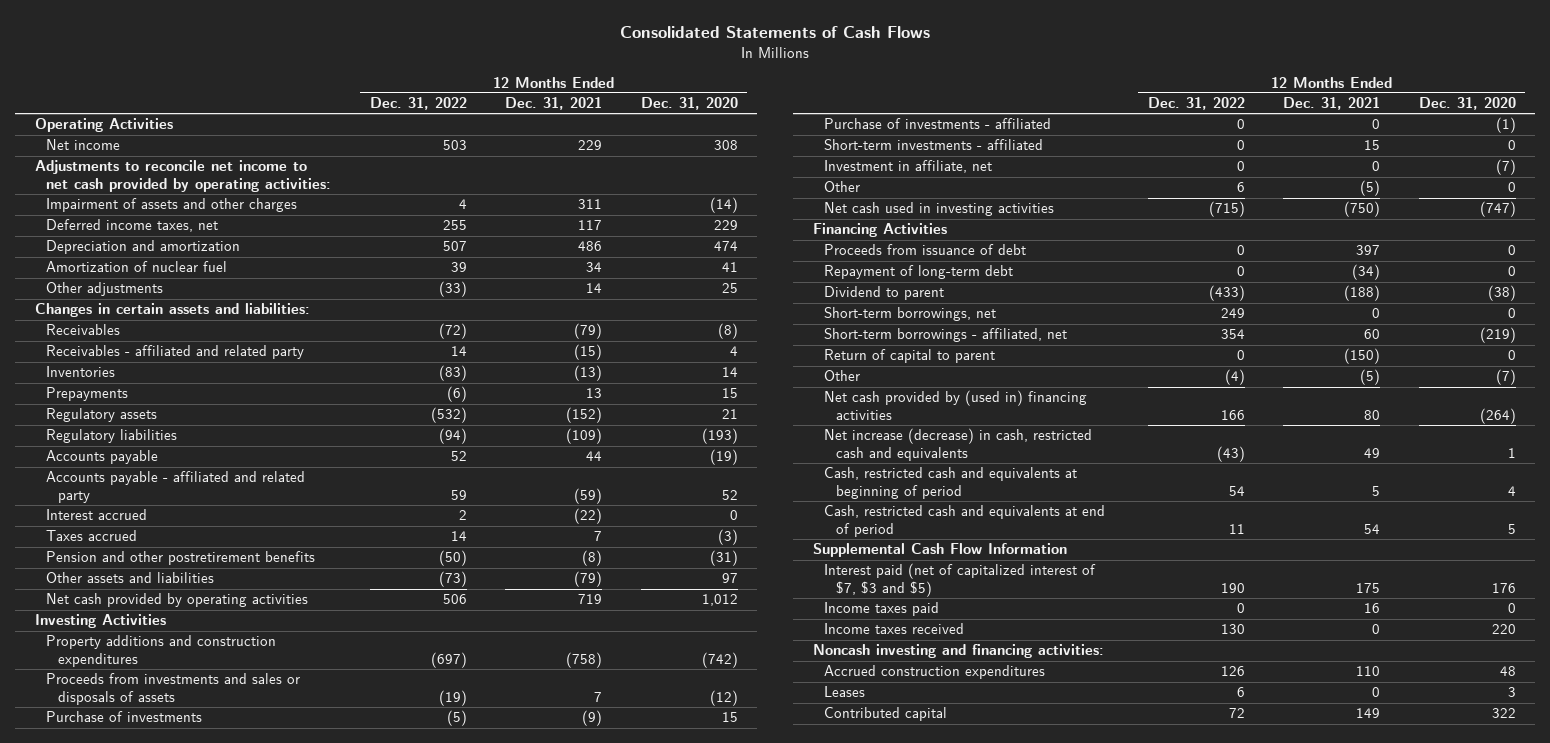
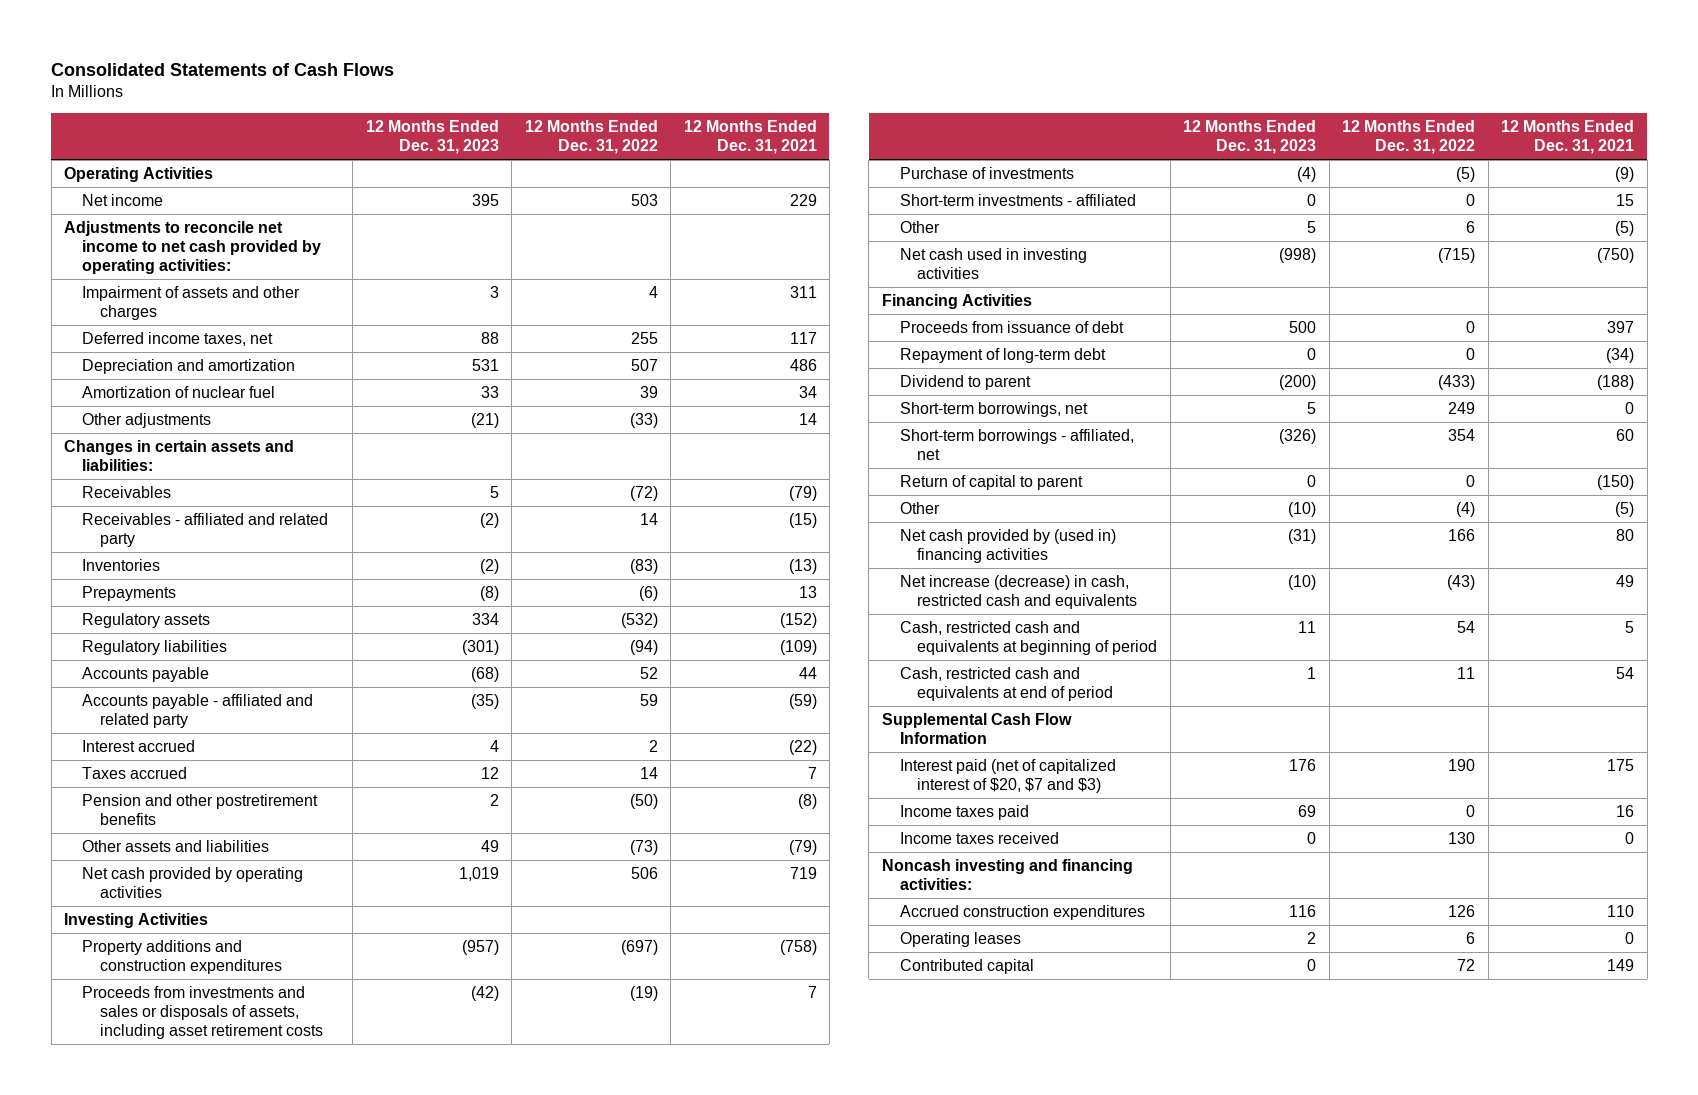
- | 12 Months Ended Dec. 31, 2022 | 12 Months Ended Dec. 31, 2021 | 12 Months Ended Dec. 31, 2020
+ | 12 Months Ended Dec. 31, 2023 | 12 Months Ended Dec. 31, 2022 | 12 Months Ended Dec. 31, 2021
- Proceeds from investments and sales or disposals of assets | (19) | 7 | (12)
+ Proceeds from investments and sales or disposals of assets, including asset retirement costs | (42) | (19) | 7
- Purchase of investments - affiliated | 0 | 0 | (1)
- Investment in affiliate, net | 0 | 0 | (7)
- Interest paid (net of capitalized interest of $7, $3 and $5) | 190 | 175 | 176
+ Interest paid (net of capitalized interest of $20, $7 and $3) | 176 | 190 | 175
- Leases | 6 | 0 | 3
+ Operating leases | 2 | 6 | 0

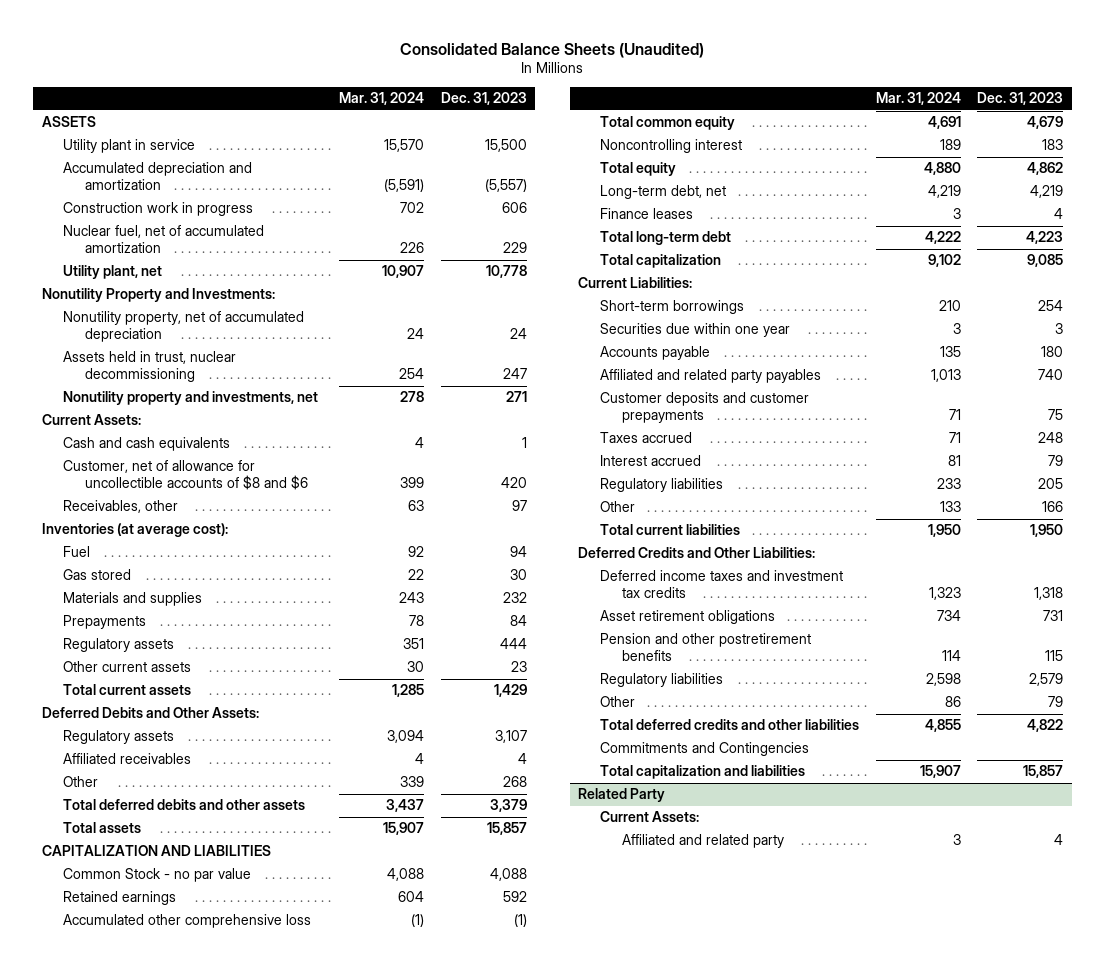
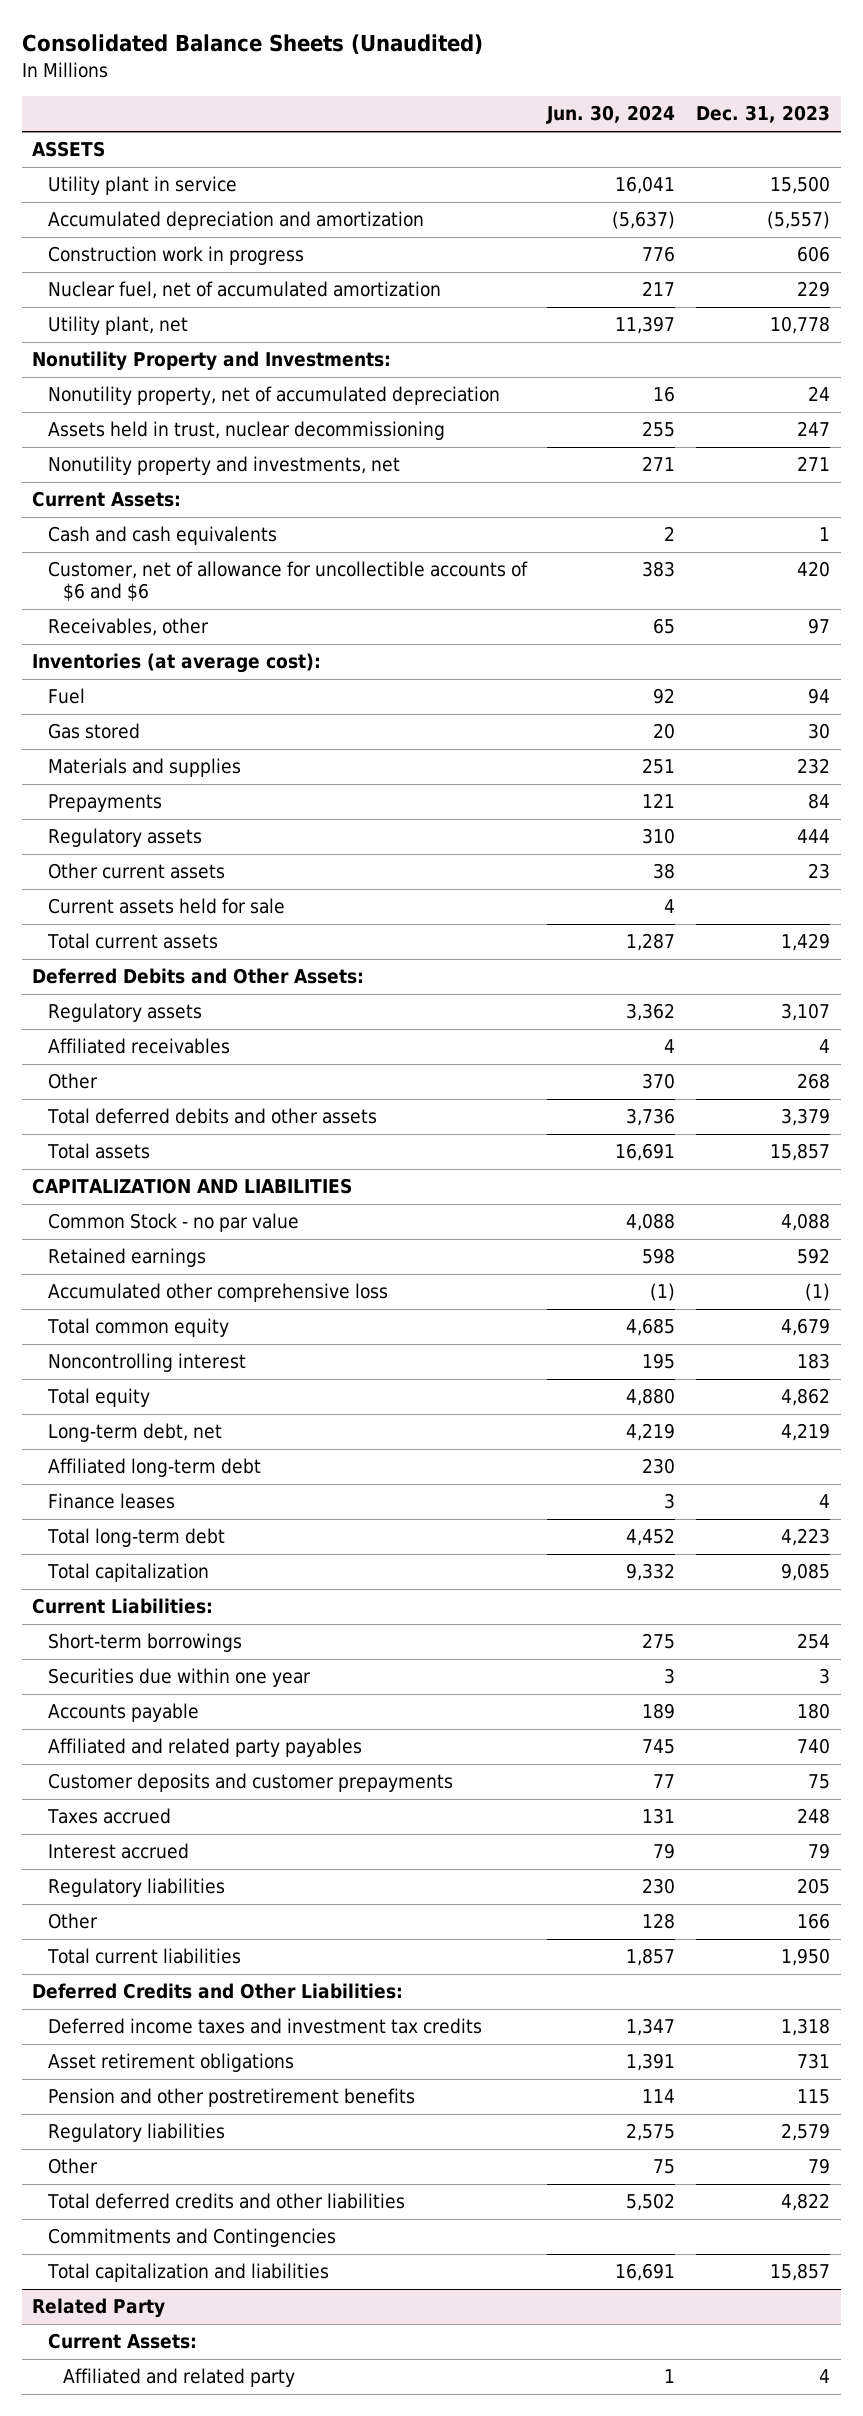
- | Mar. 31, 2024 | Dec. 31, 2023
+ | Jun. 30, 2024 | Dec. 31, 2023
- Customer, net of allowance for uncollectible accounts of $8 and $6 | 399 | 420
+ Customer, net of allowance for uncollectible accounts of $6 and $6 | 383 | 420
+ Current assets held for sale | 4 |
+ Affiliated long-term debt | 230 |

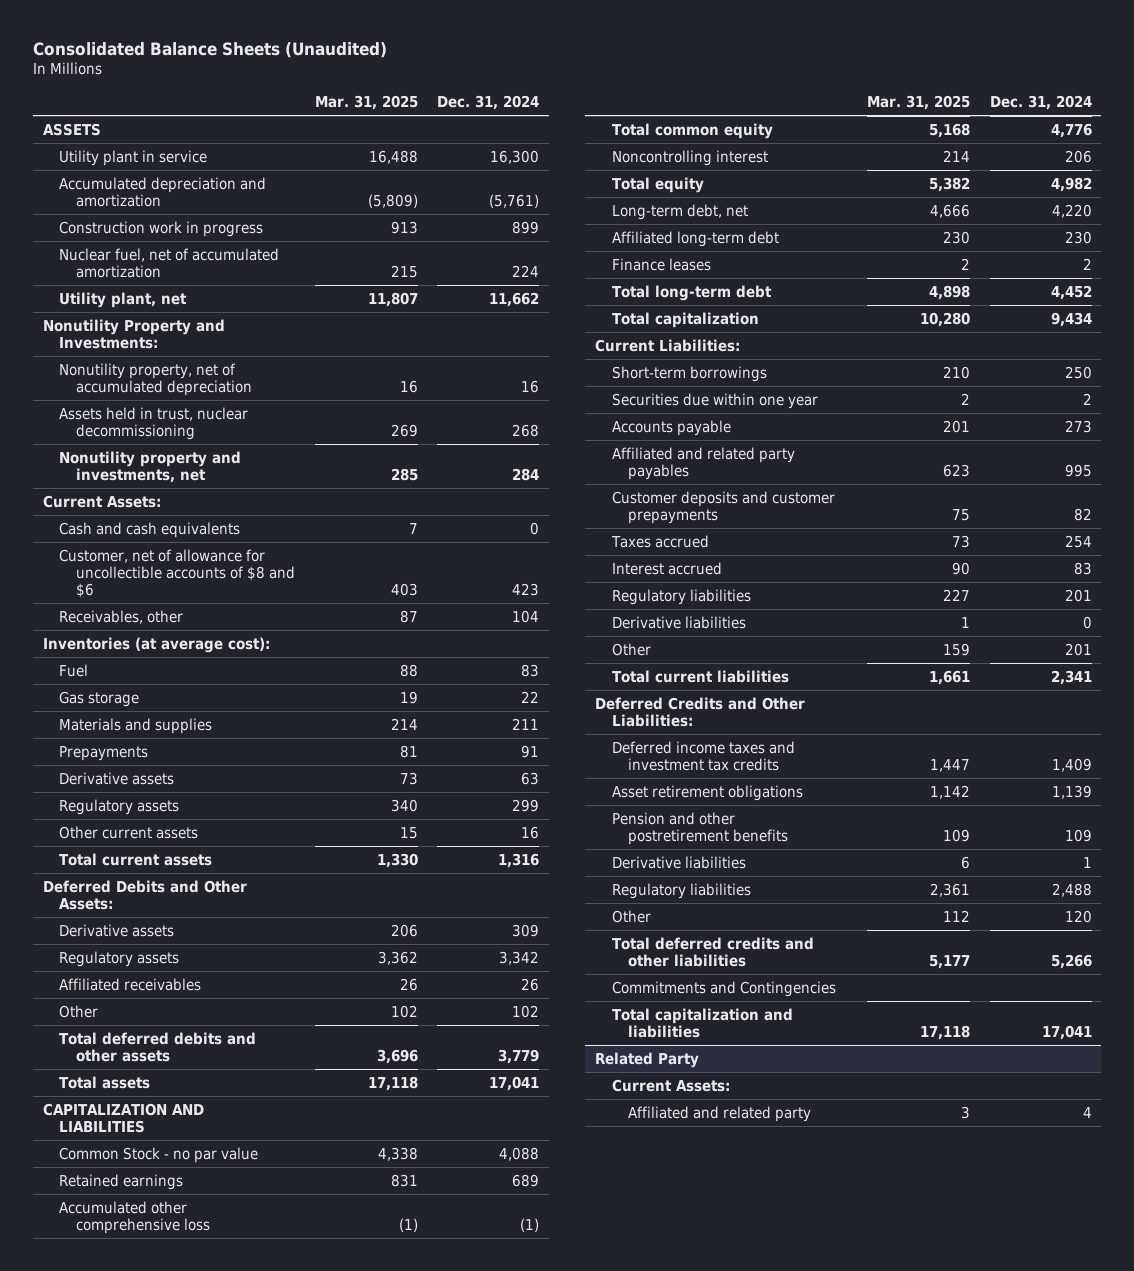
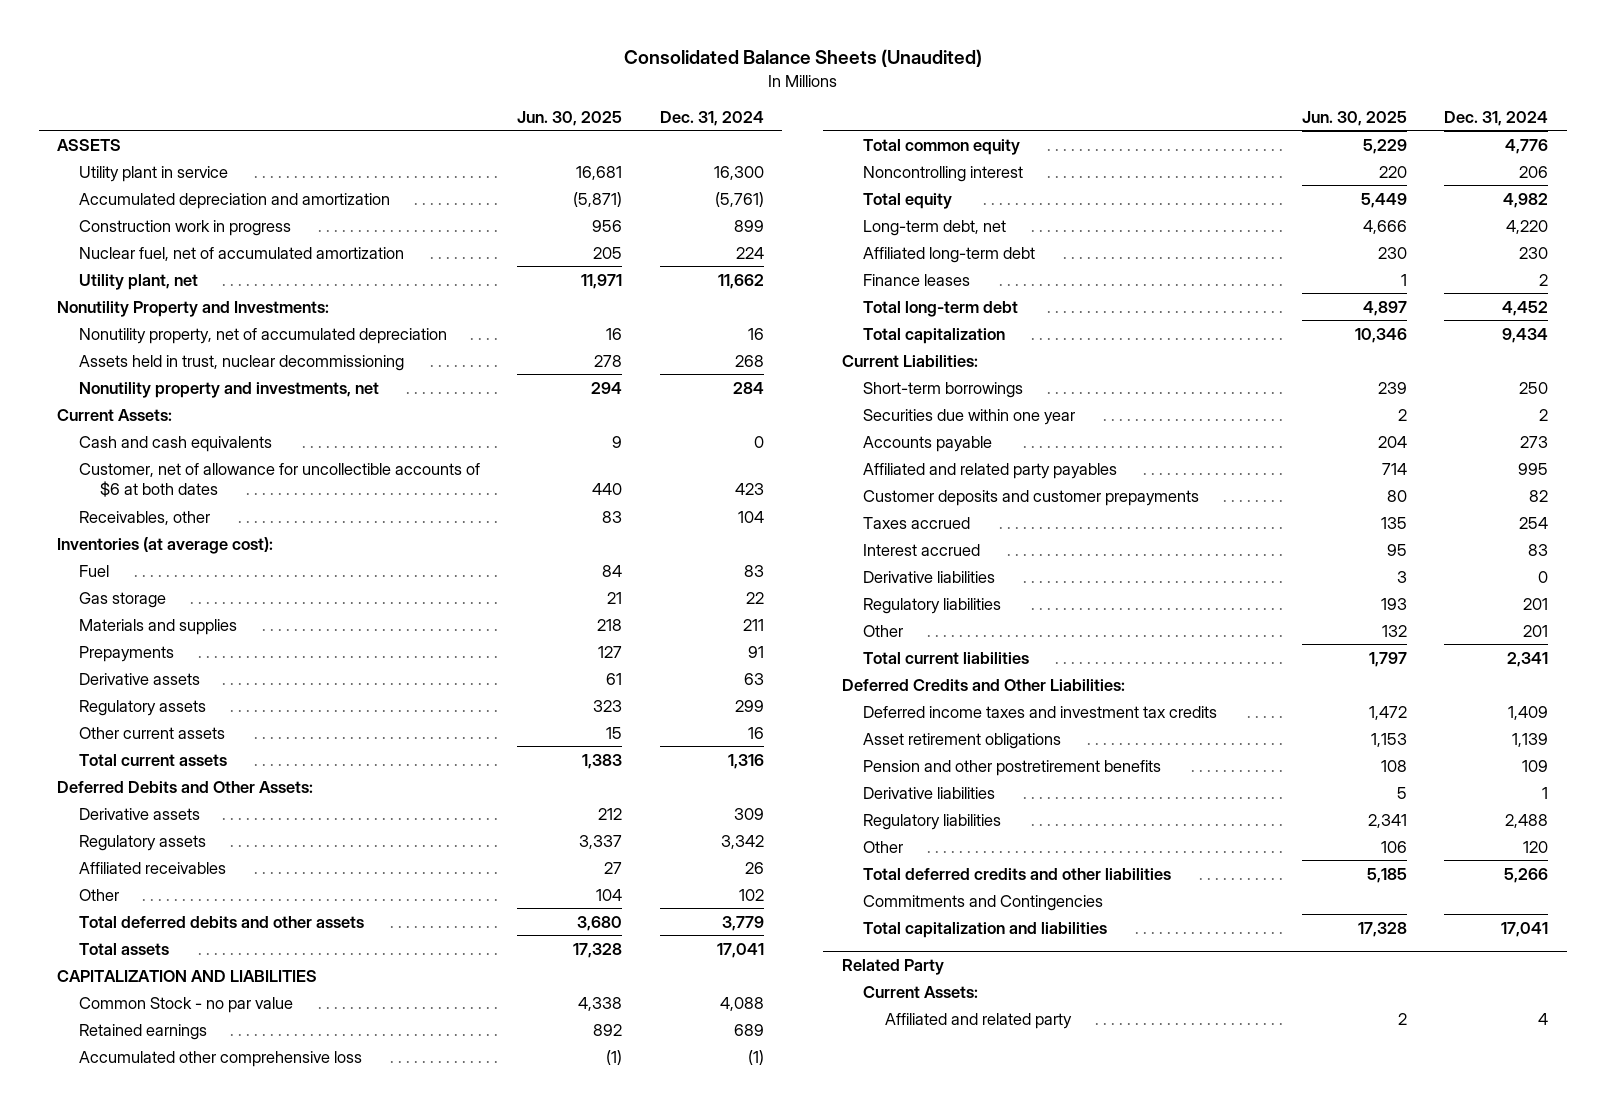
- | Mar. 31, 2025 | Dec. 31, 2024
+ | Jun. 30, 2025 | Dec. 31, 2024
- Customer, net of allowance for uncollectible accounts of $8 and $6 | 403 | 423
+ Customer, net of allowance for uncollectible accounts of $6 at both dates | 440 | 423
moved down: Regulatory liabilities | 193 | 201

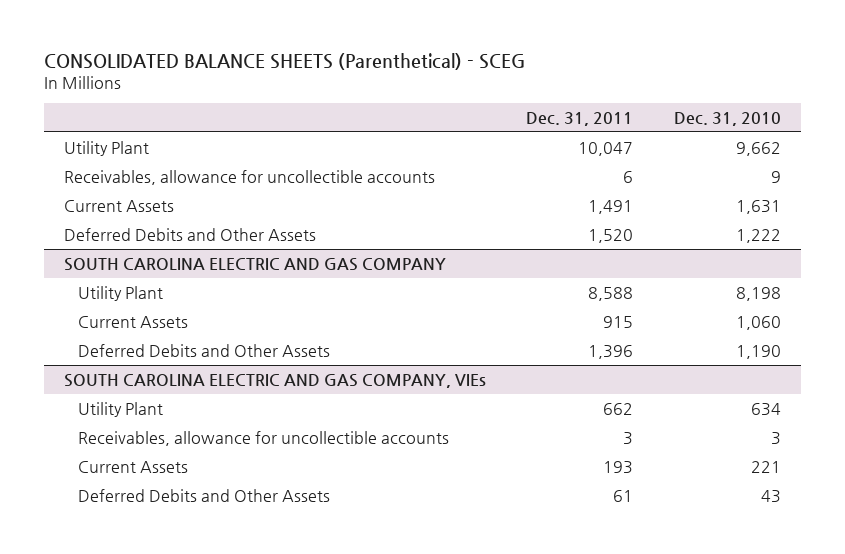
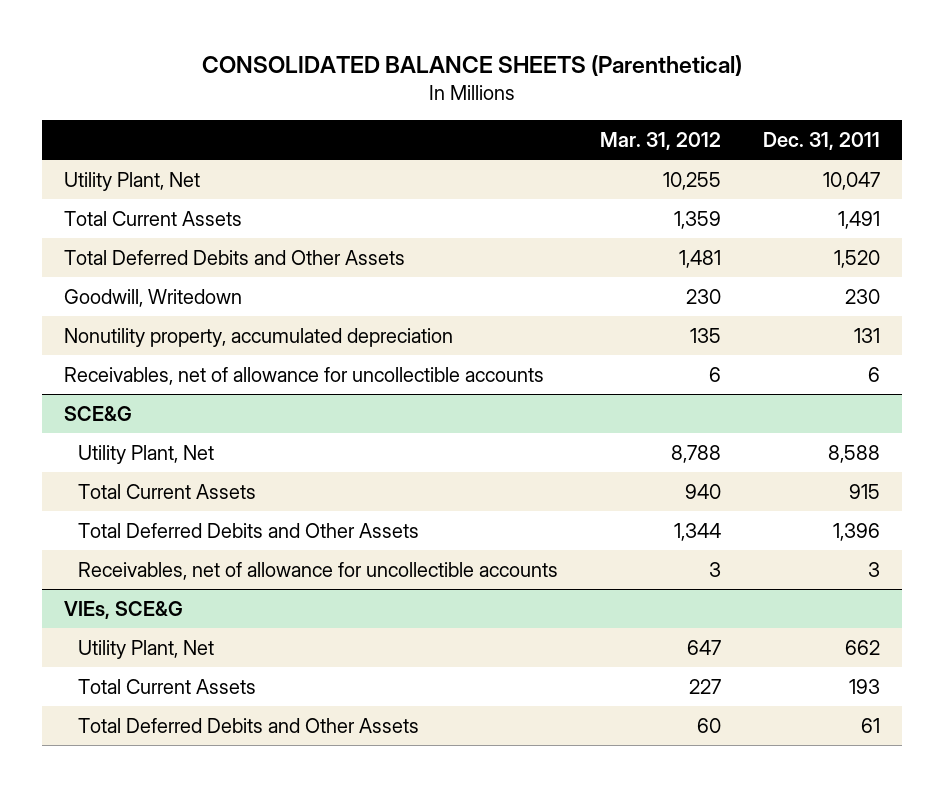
- CONSOLIDATED BALANCE SHEETS (Parenthetical) - SCEG
+ CONSOLIDATED BALANCE SHEETS (Parenthetical)
- | Dec. 31, 2011 | Dec. 31, 2010
+ | Mar. 31, 2012 | Dec. 31, 2011
- Utility Plant | 10,047 | 9,662
- Receivables, allowance for uncollectible accounts | 6 | 9
- Current Assets | 1,491 | 1,631
- Deferred Debits and Other Assets | 1,520 | 1,222
- SOUTH CAROLINA ELECTRIC AND GAS COMPANY
- Utility Plant | 8,588 | 8,198
- Current Assets | 915 | 1,060
- Deferred Debits and Other Assets | 1,396 | 1,190
- SOUTH CAROLINA ELECTRIC AND GAS COMPANY, VIEs
- Utility Plant | 662 | 634
- Receivables, allowance for uncollectible accounts | 3 | 3
- Current Assets | 193 | 221
- Deferred Debits and Other Assets | 61 | 43
+ Utility Plant, Net | 10,255 | 10,047
+ Total Current Assets | 1,359 | 1,491
+ Total Deferred Debits and Other Assets | 1,481 | 1,520
+ Goodwill, Writedown | 230 | 230
+ Nonutility property, accumulated depreciation | 135 | 131
+ Receivables, net of allowance for uncollectible accounts | 6 | 6
+ SCE&G
+ Utility Plant, Net | 8,788 | 8,588
+ Total Current Assets | 940 | 915
+ Total Deferred Debits and Other Assets | 1,344 | 1,396
+ Receivables, net of allowance for uncollectible accounts | 3 | 3
+ VIEs, SCE&G
+ Utility Plant, Net | 647 | 662
+ Total Current Assets | 227 | 193
+ Total Deferred Debits and Other Assets | 60 | 61

